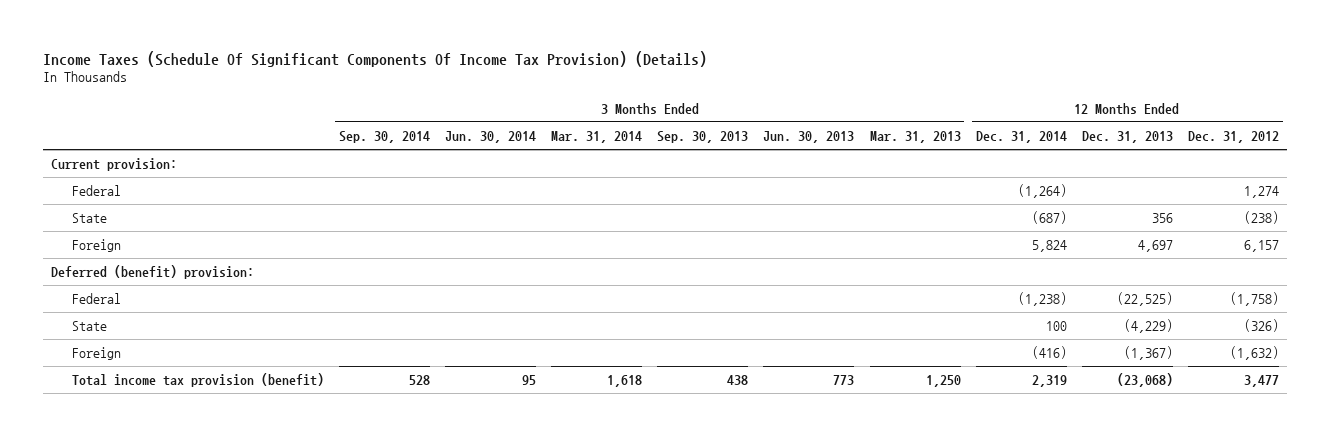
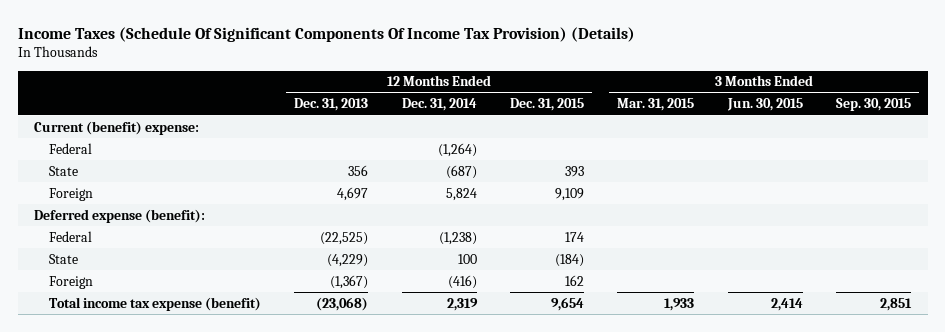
- | 3 Months Ended Sep. 30, 2014 | 3 Months Ended Jun. 30, 2014 | 3 Months Ended Mar. 31, 2014 | 3 Months Ended Sep. 30, 2013 | 3 Months Ended Jun. 30, 2013 | 3 Months Ended Mar. 31, 2013 | 12 Months Ended Dec. 31, 2014 | 12 Months Ended Dec. 31, 2013 | 12 Months Ended Dec. 31, 2012
+ | 12 Months Ended Dec. 31, 2013 | 12 Months Ended Dec. 31, 2014 | 12 Months Ended Dec. 31, 2015 | 3 Months Ended Mar. 31, 2015 | 3 Months Ended Jun. 30, 2015 | 3 Months Ended Sep. 30, 2015
- Current provision:
+ Current (benefit) expense:
- Deferred (benefit) provision:
+ Deferred expense (benefit):
- Total income tax provision (benefit) | 528 | 95 | 1,618 | 438 | 773 | 1,250 | 2,319 | (23,068) | 3,477
+ Total income tax expense (benefit) | (23,068) | 2,319 | 9,654 | 1,933 | 2,414 | 2,851

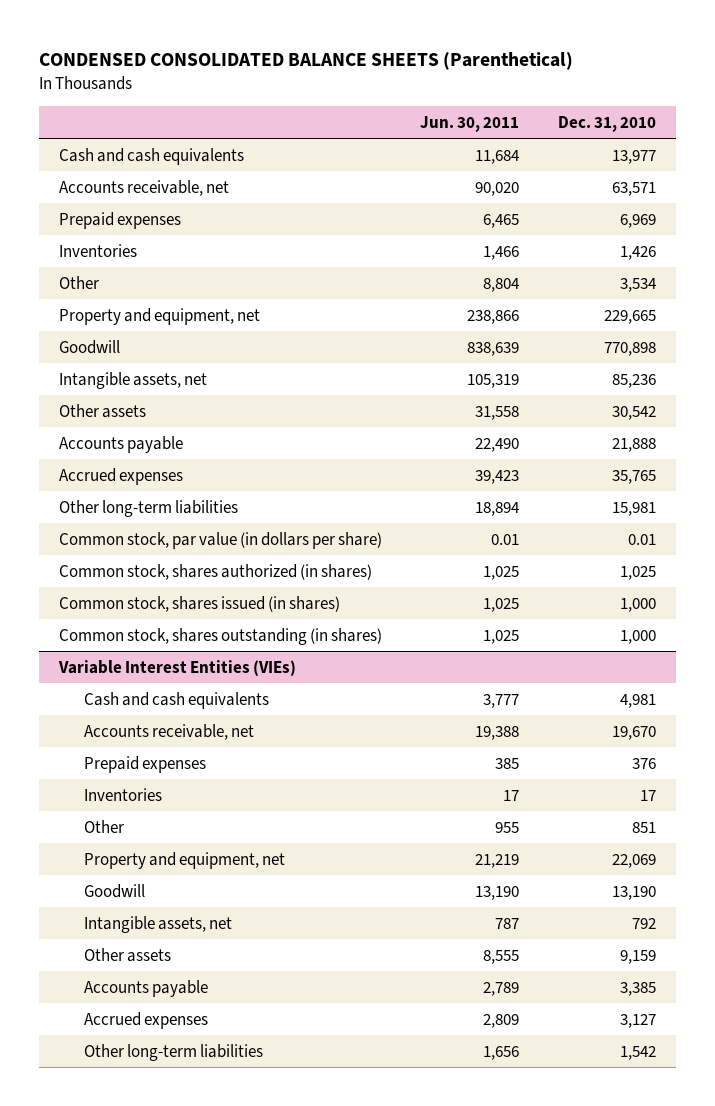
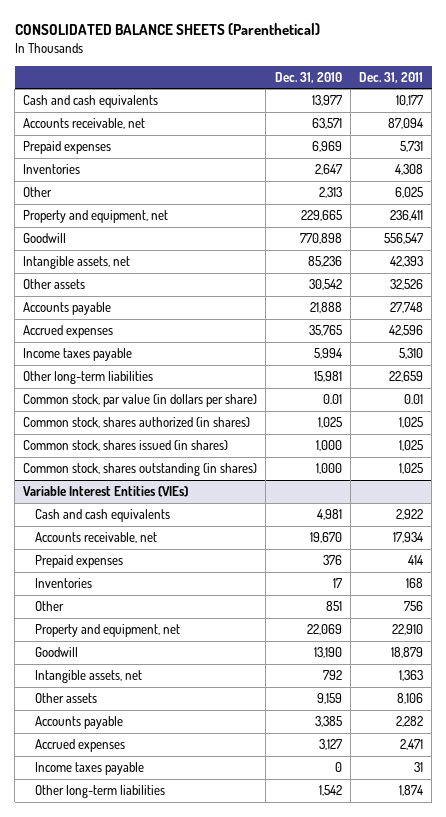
- CONDENSED CONSOLIDATED BALANCE SHEETS (Parenthetical)
+ CONSOLIDATED BALANCE SHEETS (Parenthetical)
- | Jun. 30, 2011 | Dec. 31, 2010
+ | Dec. 31, 2010 | Dec. 31, 2011
- Inventories | 1,466 | 1,426
- Other | 8,804 | 3,534
+ Inventories | 2,647 | 4,308
+ Other | 2,313 | 6,025
+ Income taxes payable | 5,994 | 5,310
@ Variable Interest Entities (VIEs)
+ Income taxes payable | 0 | 31

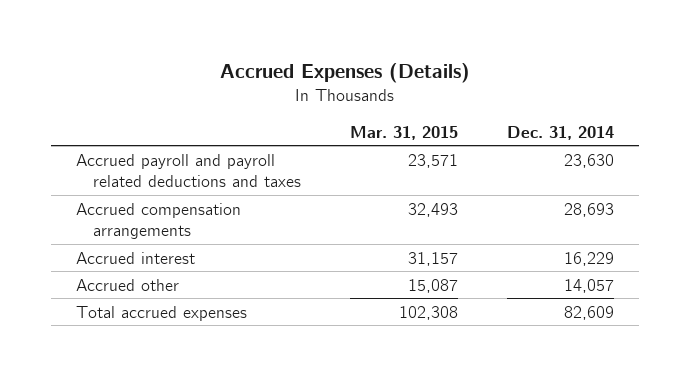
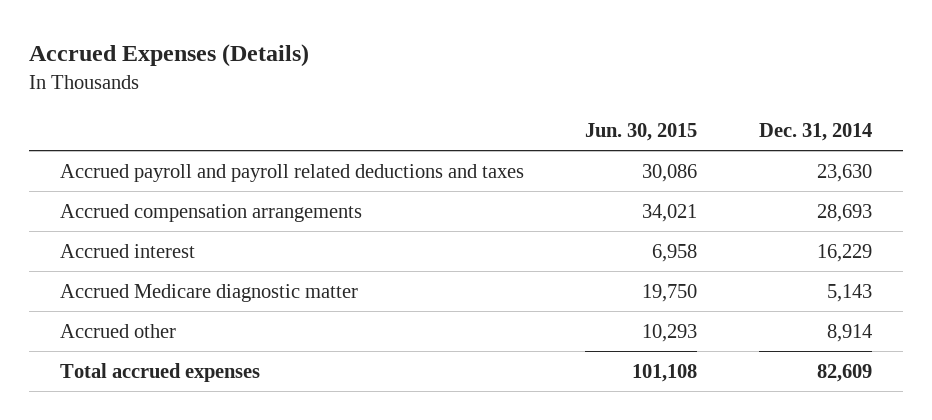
- | Mar. 31, 2015 | Dec. 31, 2014
+ | Jun. 30, 2015 | Dec. 31, 2014
- Accrued other | 15,087 | 14,057
+ Accrued Medicare diagnostic matter | 19,750 | 5,143
+ Accrued other | 10,293 | 8,914

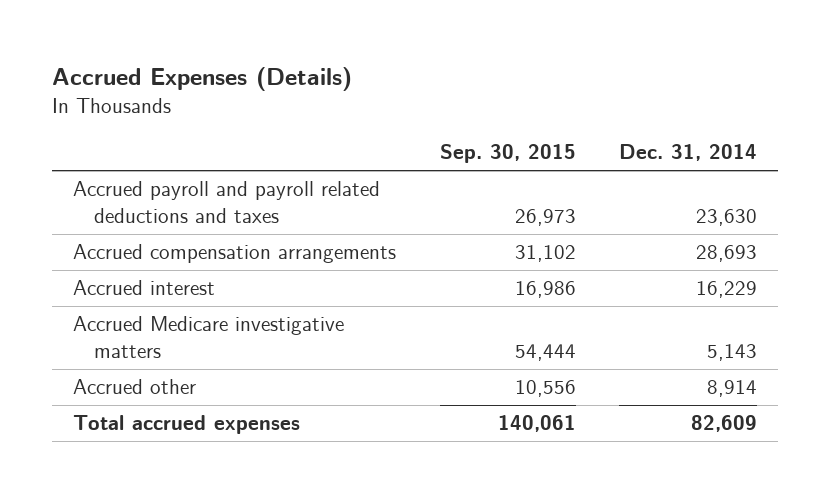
- | Jun. 30, 2015 | Dec. 31, 2014
+ | Sep. 30, 2015 | Dec. 31, 2014
- Accrued Medicare diagnostic matter | 19,750 | 5,143
+ Accrued Medicare investigative matters | 54,444 | 5,143

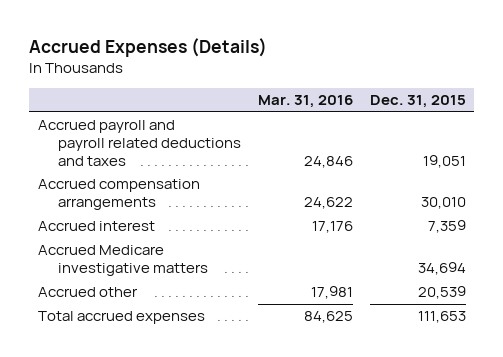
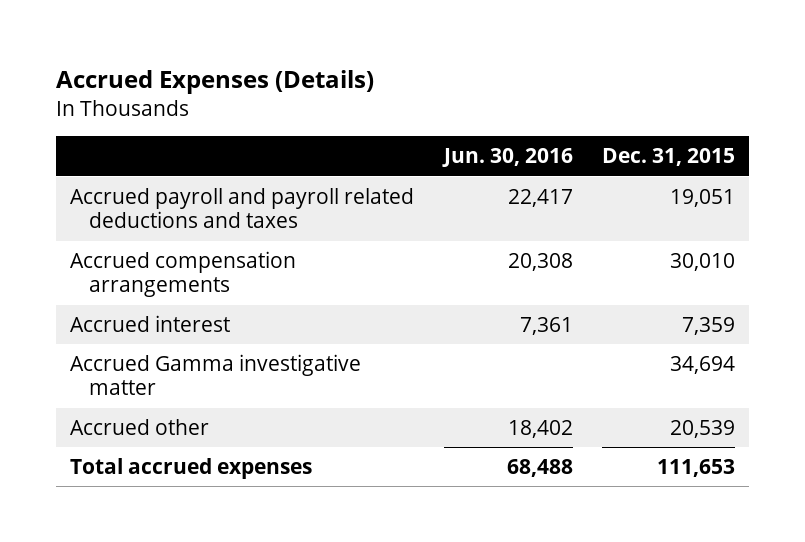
- | Mar. 31, 2016 | Dec. 31, 2015
+ | Jun. 30, 2016 | Dec. 31, 2015
- Accrued Medicare investigative matters | | 34,694
+ Accrued Gamma investigative matter | | 34,694

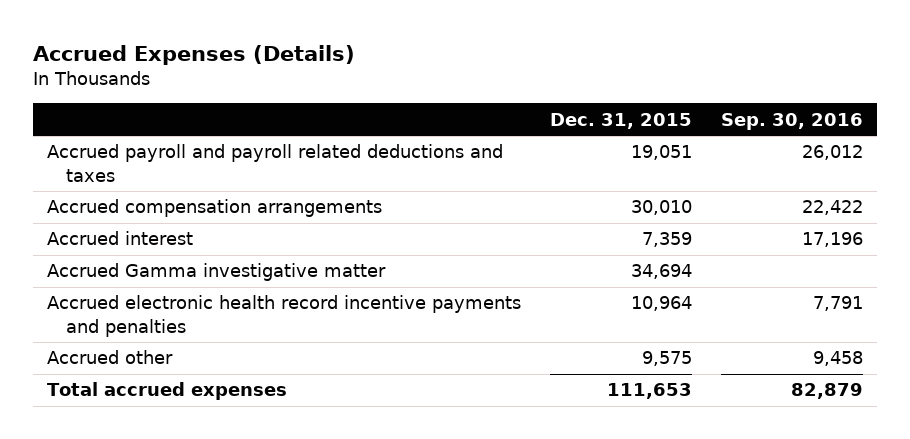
- | Jun. 30, 2016 | Dec. 31, 2015
+ | Dec. 31, 2015 | Sep. 30, 2016
- Accrued other | 18,402 | 20,539
+ Accrued electronic health record incentive payments and penalties | 10,964 | 7,791
+ Accrued other | 9,575 | 9,458

